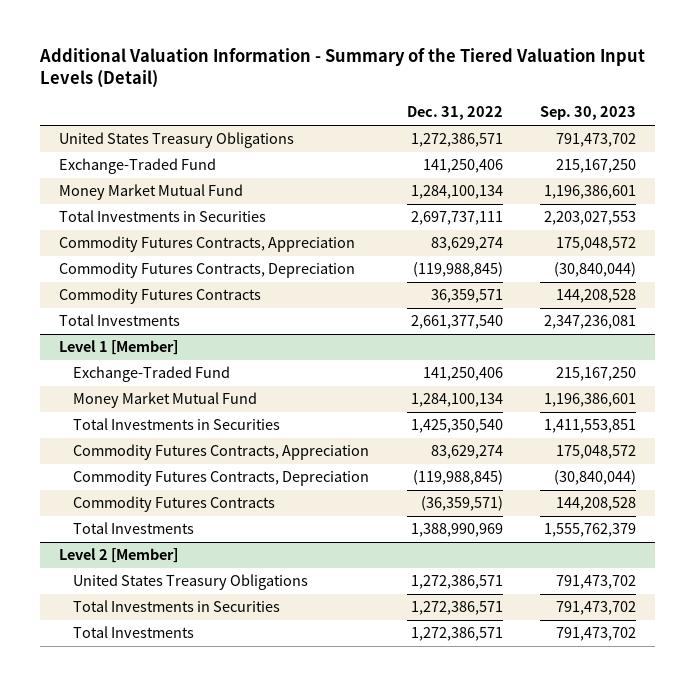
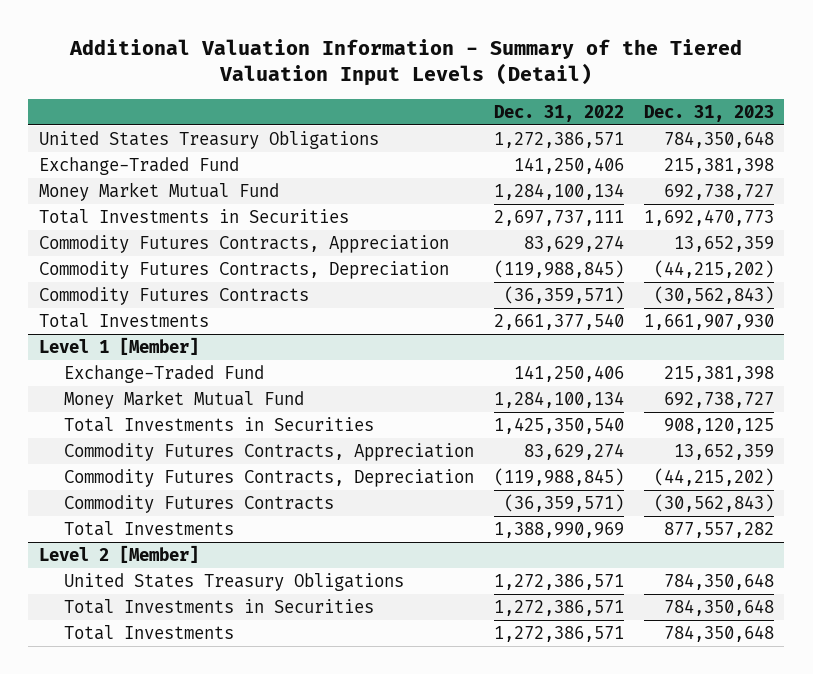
- | Dec. 31, 2022 | Sep. 30, 2023
+ | Dec. 31, 2022 | Dec. 31, 2023
- Commodity Futures Contracts | 36,359,571 | 144,208,528
+ Commodity Futures Contracts | (36,359,571) | (30,562,843)

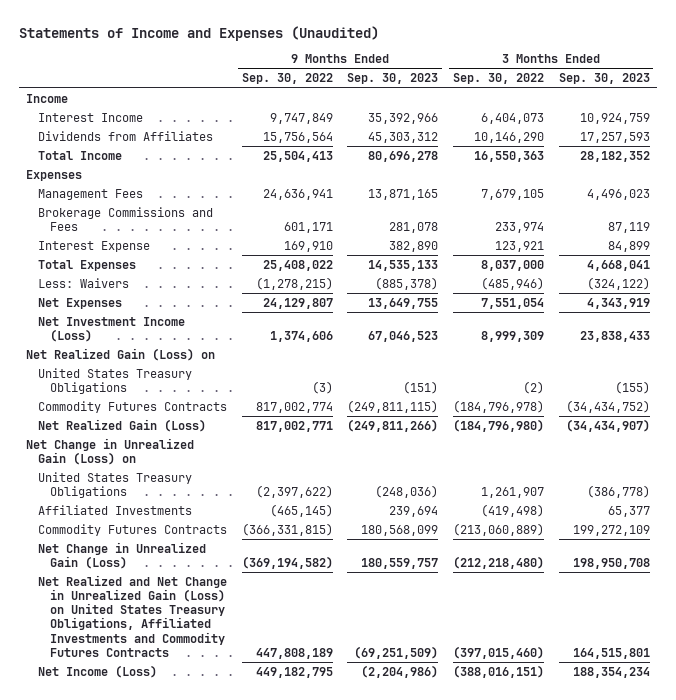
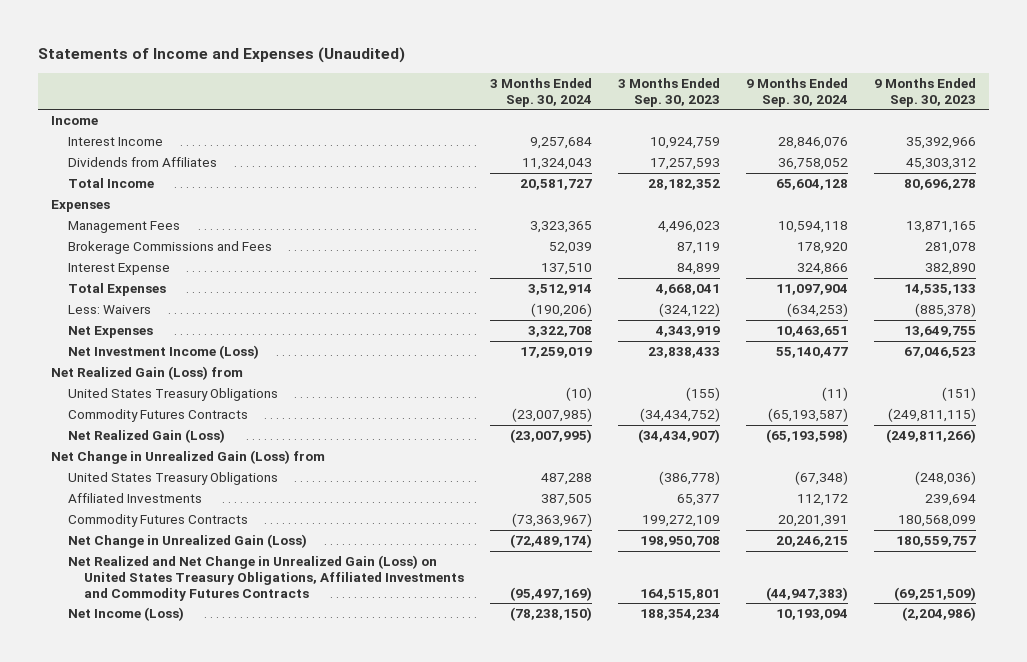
- | 9 Months Ended Sep. 30, 2022 | 9 Months Ended Sep. 30, 2023 | 3 Months Ended Sep. 30, 2022 | 3 Months Ended Sep. 30, 2023
+ | 3 Months Ended Sep. 30, 2024 | 3 Months Ended Sep. 30, 2023 | 9 Months Ended Sep. 30, 2024 | 9 Months Ended Sep. 30, 2023
- Net Realized Gain (Loss) on
+ Net Realized Gain (Loss) from
- Net Change in Unrealized Gain (Loss) on
+ Net Change in Unrealized Gain (Loss) from

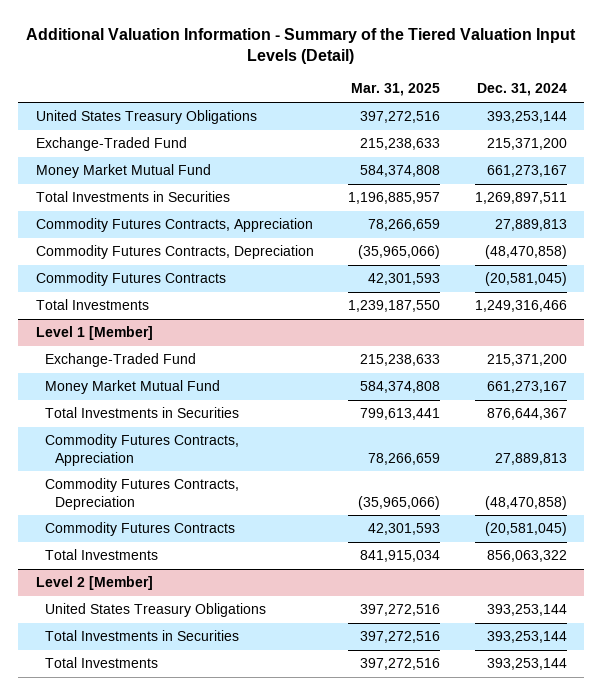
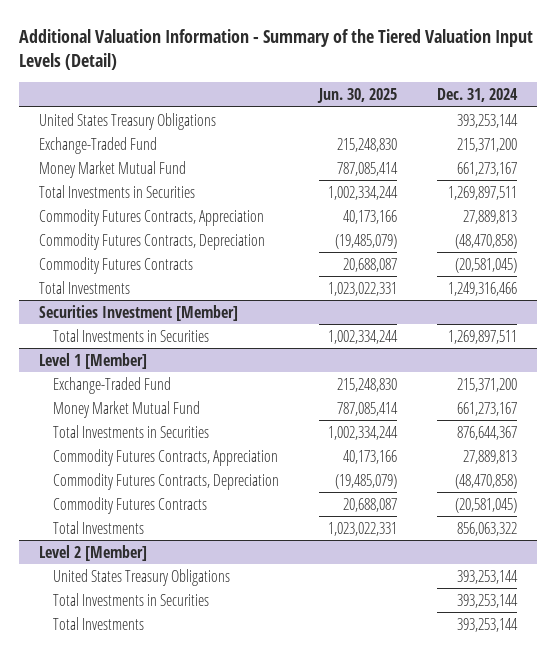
- | Mar. 31, 2025 | Dec. 31, 2024
+ | Jun. 30, 2025 | Dec. 31, 2024
+ Securities Investment [Member]
+ Total Investments in Securities | 1,002,334,244 | 1,269,897,511

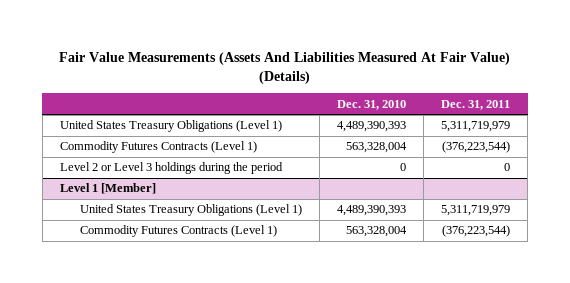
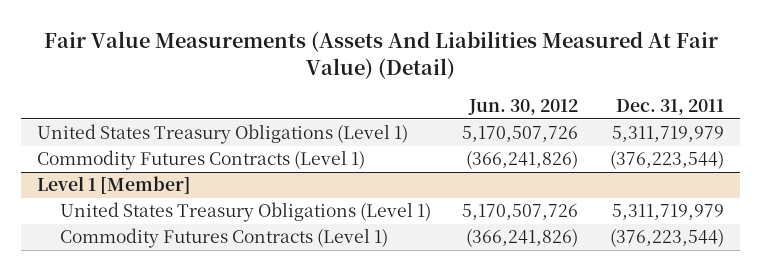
- Fair Value Measurements (Assets And Liabilities Measured At Fair Value) (Details)
+ Fair Value Measurements (Assets And Liabilities Measured At Fair Value) (Detail)
- | Dec. 31, 2010 | Dec. 31, 2011
+ | Jun. 30, 2012 | Dec. 31, 2011
- Level 2 or Level 3 holdings during the period | 0 | 0

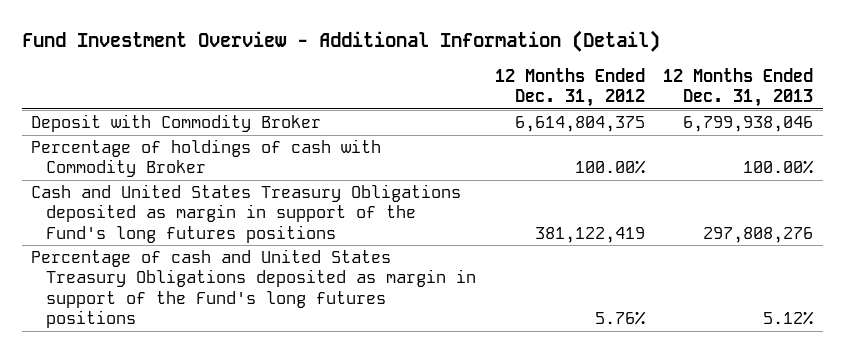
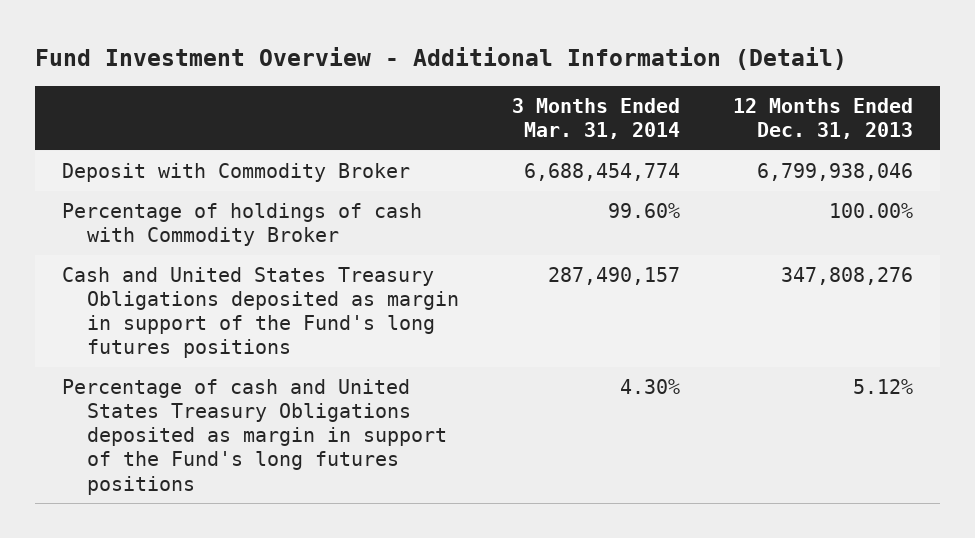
- | 12 Months Ended Dec. 31, 2012 | 12 Months Ended Dec. 31, 2013
+ | 3 Months Ended Mar. 31, 2014 | 12 Months Ended Dec. 31, 2013
- Cash and United States Treasury Obligations deposited as margin in support of the Fund's long futures positions | 381,122,419 | 297,808,276
+ Cash and United States Treasury Obligations deposited as margin in support of the Fund's long futures positions | 287,490,157 | 347,808,276

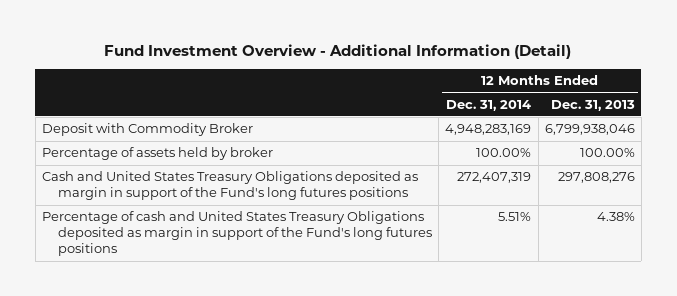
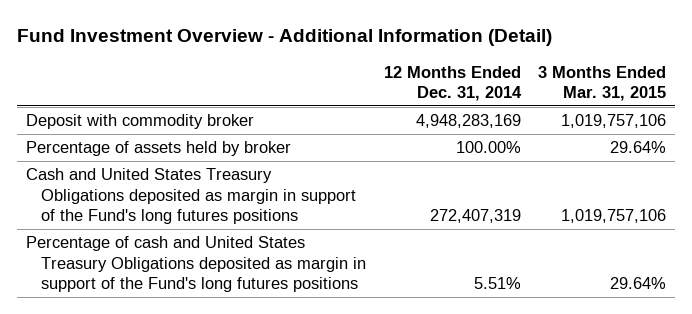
- | 12 Months Ended Dec. 31, 2014 | 12 Months Ended Dec. 31, 2013
+ | 12 Months Ended Dec. 31, 2014 | 3 Months Ended Mar. 31, 2015
- Deposit with Commodity Broker | 4,948,283,169 | 6,799,938,046
+ Deposit with commodity broker | 4,948,283,169 | 1,019,757,106

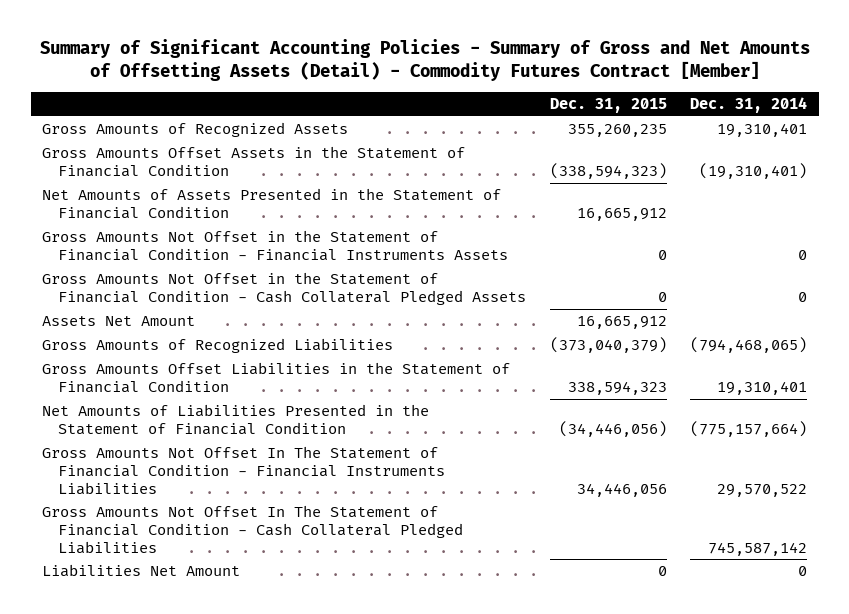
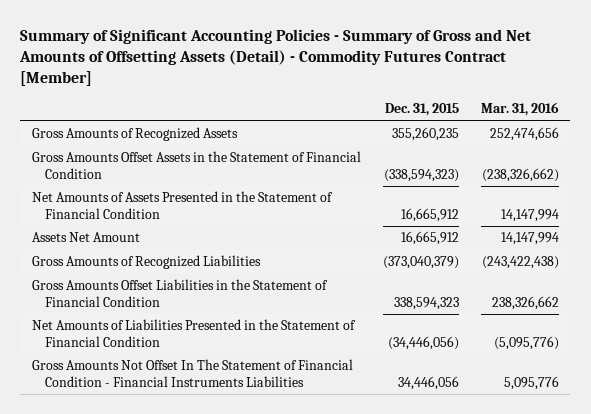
- | Dec. 31, 2015 | Dec. 31, 2014
+ | Dec. 31, 2015 | Mar. 31, 2016
- Gross Amounts Not Offset in the Statement of Financial Condition - Financial Instruments Assets | 0 | 0
- Gross Amounts Not Offset in the Statement of Financial Condition - Cash Collateral Pledged Assets | 0 | 0
- Gross Amounts Not Offset In The Statement of Financial Condition - Cash Collateral Pledged Liabilities | | 745,587,142
- Liabilities Net Amount | 0 | 0

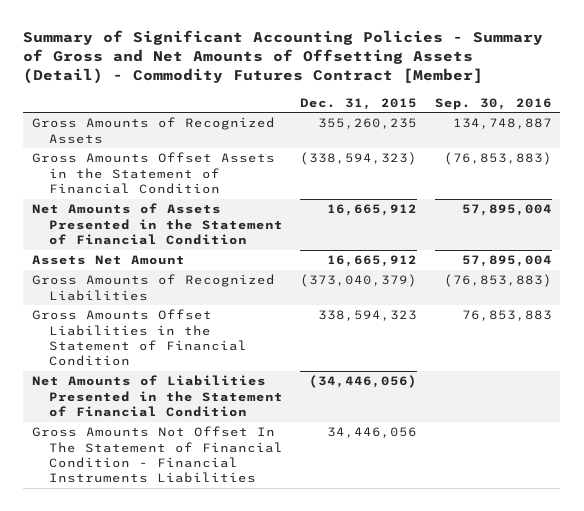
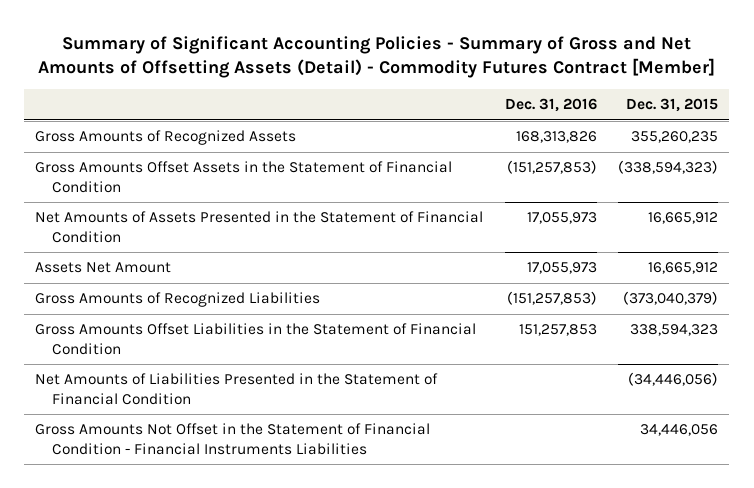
- | Dec. 31, 2015 | Sep. 30, 2016
+ | Dec. 31, 2016 | Dec. 31, 2015
- Gross Amounts Not Offset In The Statement of Financial Condition - Financial Instruments Liabilities | 34,446,056 |
+ Gross Amounts Not Offset in the Statement of Financial Condition - Financial Instruments Liabilities | | 34,446,056

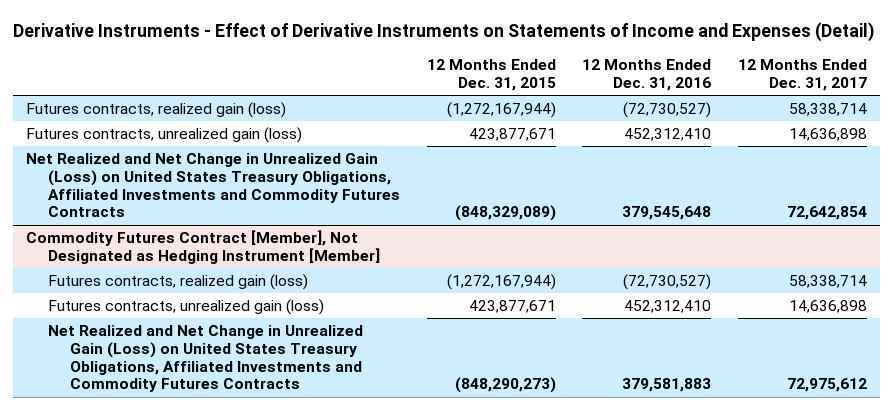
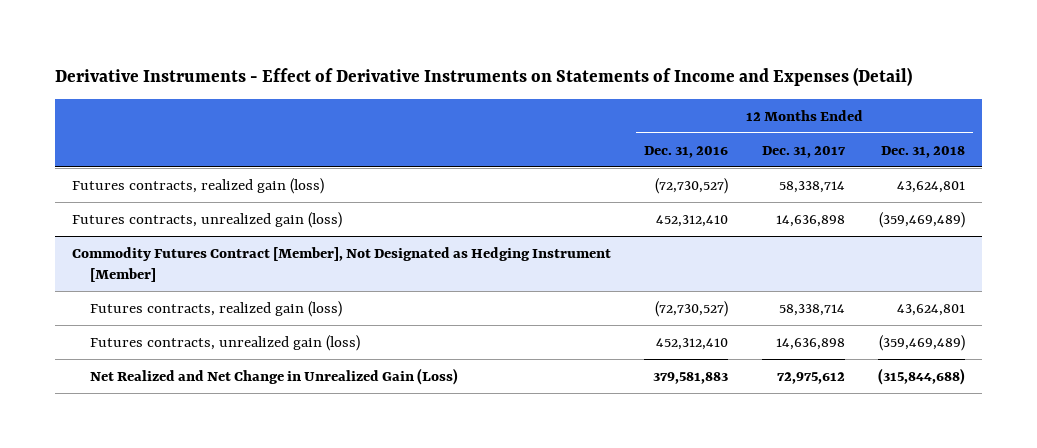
- | 12 Months Ended Dec. 31, 2015 | 12 Months Ended Dec. 31, 2016 | 12 Months Ended Dec. 31, 2017
+ | 12 Months Ended Dec. 31, 2016 | 12 Months Ended Dec. 31, 2017 | 12 Months Ended Dec. 31, 2018
- Net Realized and Net Change in Unrealized Gain (Loss) on United States Treasury Obligations, Affiliated Investments and Commodity Futures Contracts | (848,329,089) | 379,545,648 | 72,642,854
@ Commodity Futures Contract [Member], Not Designated as Hedging Instrument [Member]
- Net Realized and Net Change in Unrealized Gain (Loss) on United States Treasury Obligations, Affiliated Investments and Commodity Futures Contracts | (848,290,273) | 379,581,883 | 72,975,612
+ Net Realized and Net Change in Unrealized Gain (Loss) | 379,581,883 | 72,975,612 | (315,844,688)

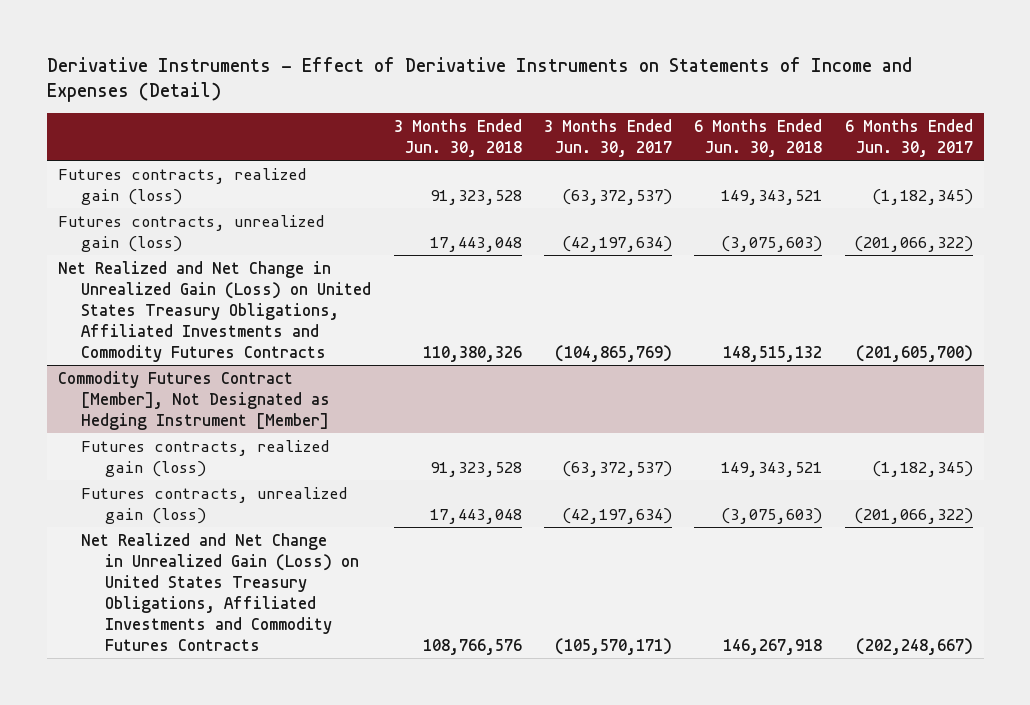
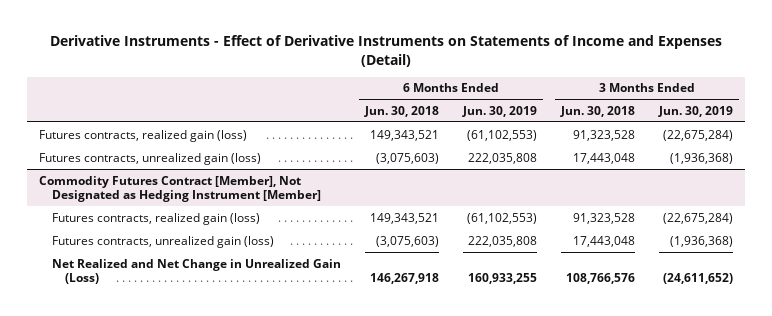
- | 3 Months Ended Jun. 30, 2018 | 3 Months Ended Jun. 30, 2017 | 6 Months Ended Jun. 30, 2018 | 6 Months Ended Jun. 30, 2017
+ | 6 Months Ended Jun. 30, 2018 | 6 Months Ended Jun. 30, 2019 | 3 Months Ended Jun. 30, 2018 | 3 Months Ended Jun. 30, 2019
- Net Realized and Net Change in Unrealized Gain (Loss) on United States Treasury Obligations, Affiliated Investments and Commodity Futures Contracts | 110,380,326 | (104,865,769) | 148,515,132 | (201,605,700)
@ Commodity Futures Contract [Member], Not Designated as Hedging Instrument [Member]
- Net Realized and Net Change in Unrealized Gain (Loss) on United States Treasury Obligations, Affiliated Investments and Commodity Futures Contracts | 108,766,576 | (105,570,171) | 146,267,918 | (202,248,667)
+ Net Realized and Net Change in Unrealized Gain (Loss) | 146,267,918 | 160,933,255 | 108,766,576 | (24,611,652)

